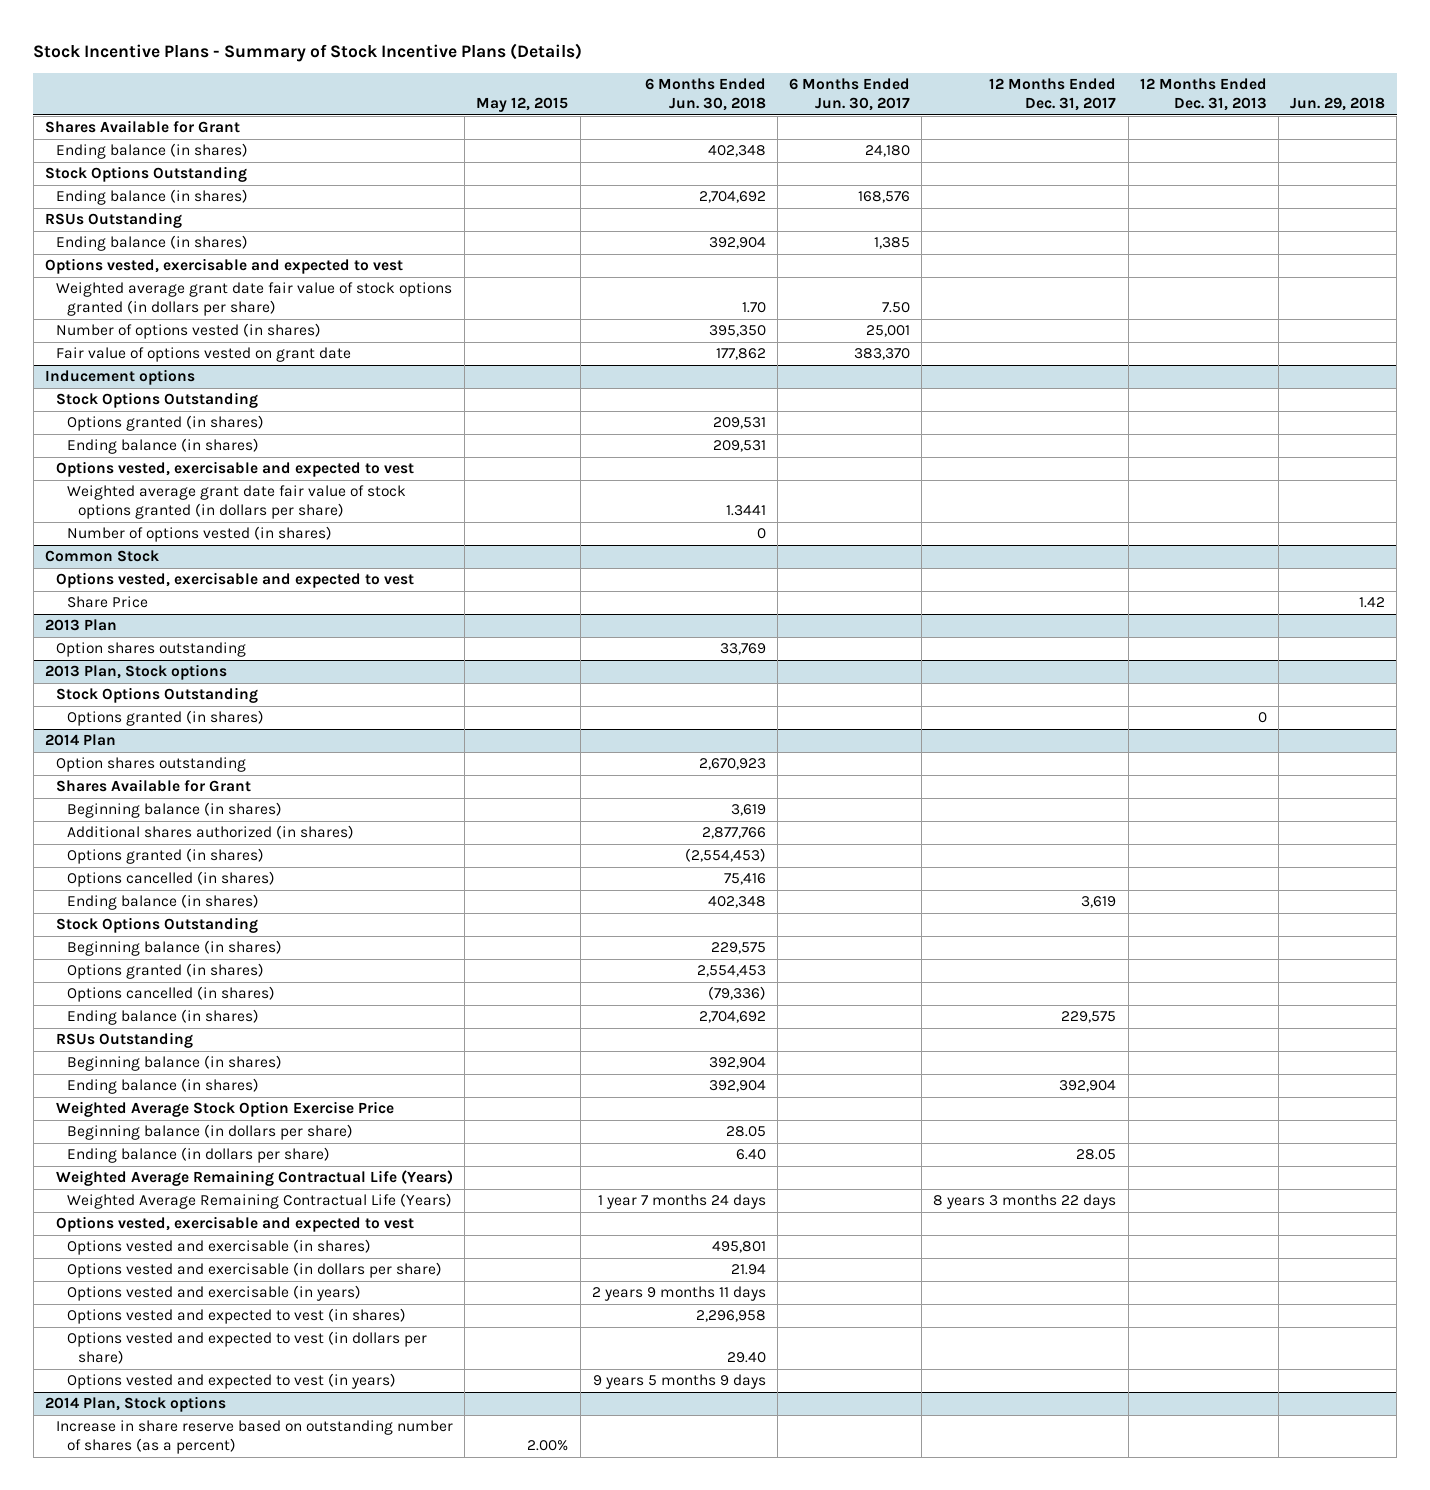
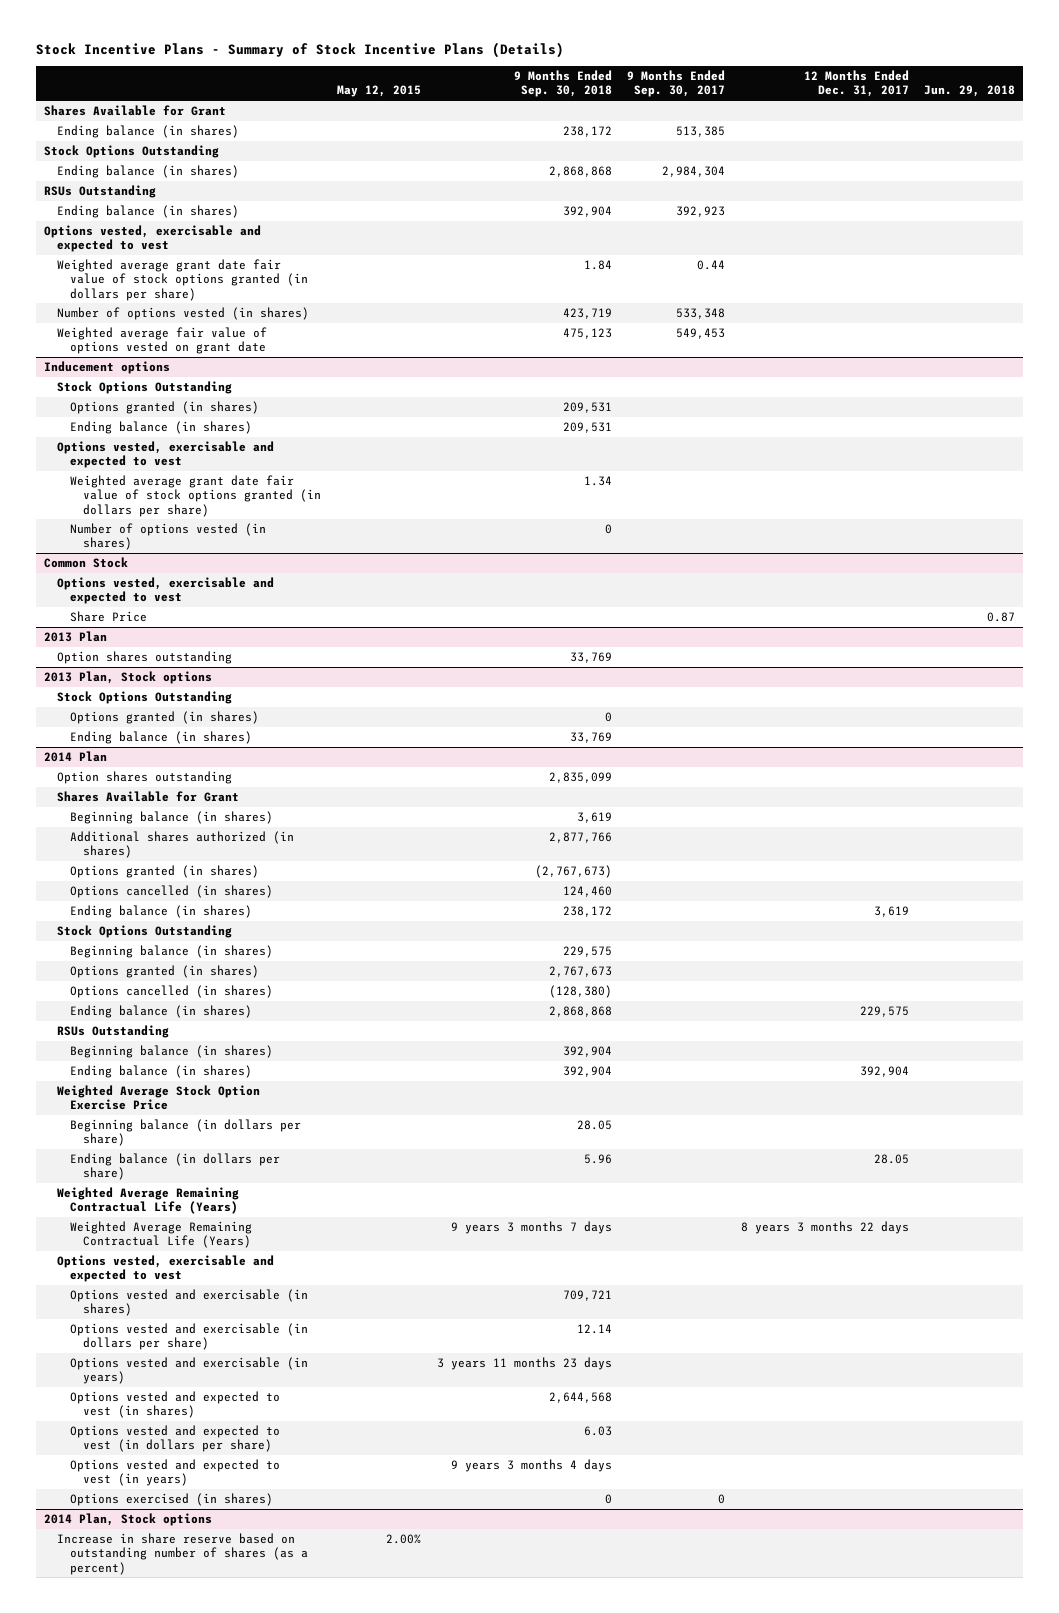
- | May 12, 2015 | 6 Months Ended Jun. 30, 2018 | 6 Months Ended Jun. 30, 2017 | 12 Months Ended Dec. 31, 2017 | 12 Months Ended Dec. 31, 2013 | Jun. 29, 2018
+ | May 12, 2015 | 9 Months Ended Sep. 30, 2018 | 9 Months Ended Sep. 30, 2017 | 12 Months Ended Dec. 31, 2017 | Jun. 29, 2018
- Fair value of options vested on grant date | | 177,862 | 383,370 | | |
+ Weighted average fair value of options vested on grant date | | 475,123 | 549,453 | |
@ Common Stock
- Share Price | | | | | | 1.42
+ Share Price | | | | | 0.87
@ 2013 Plan, Stock options
+ Ending balance (in shares) | | 33,769 | | |
@ 2014 Plan
+ Options exercised (in shares) | | 0 | 0 | |

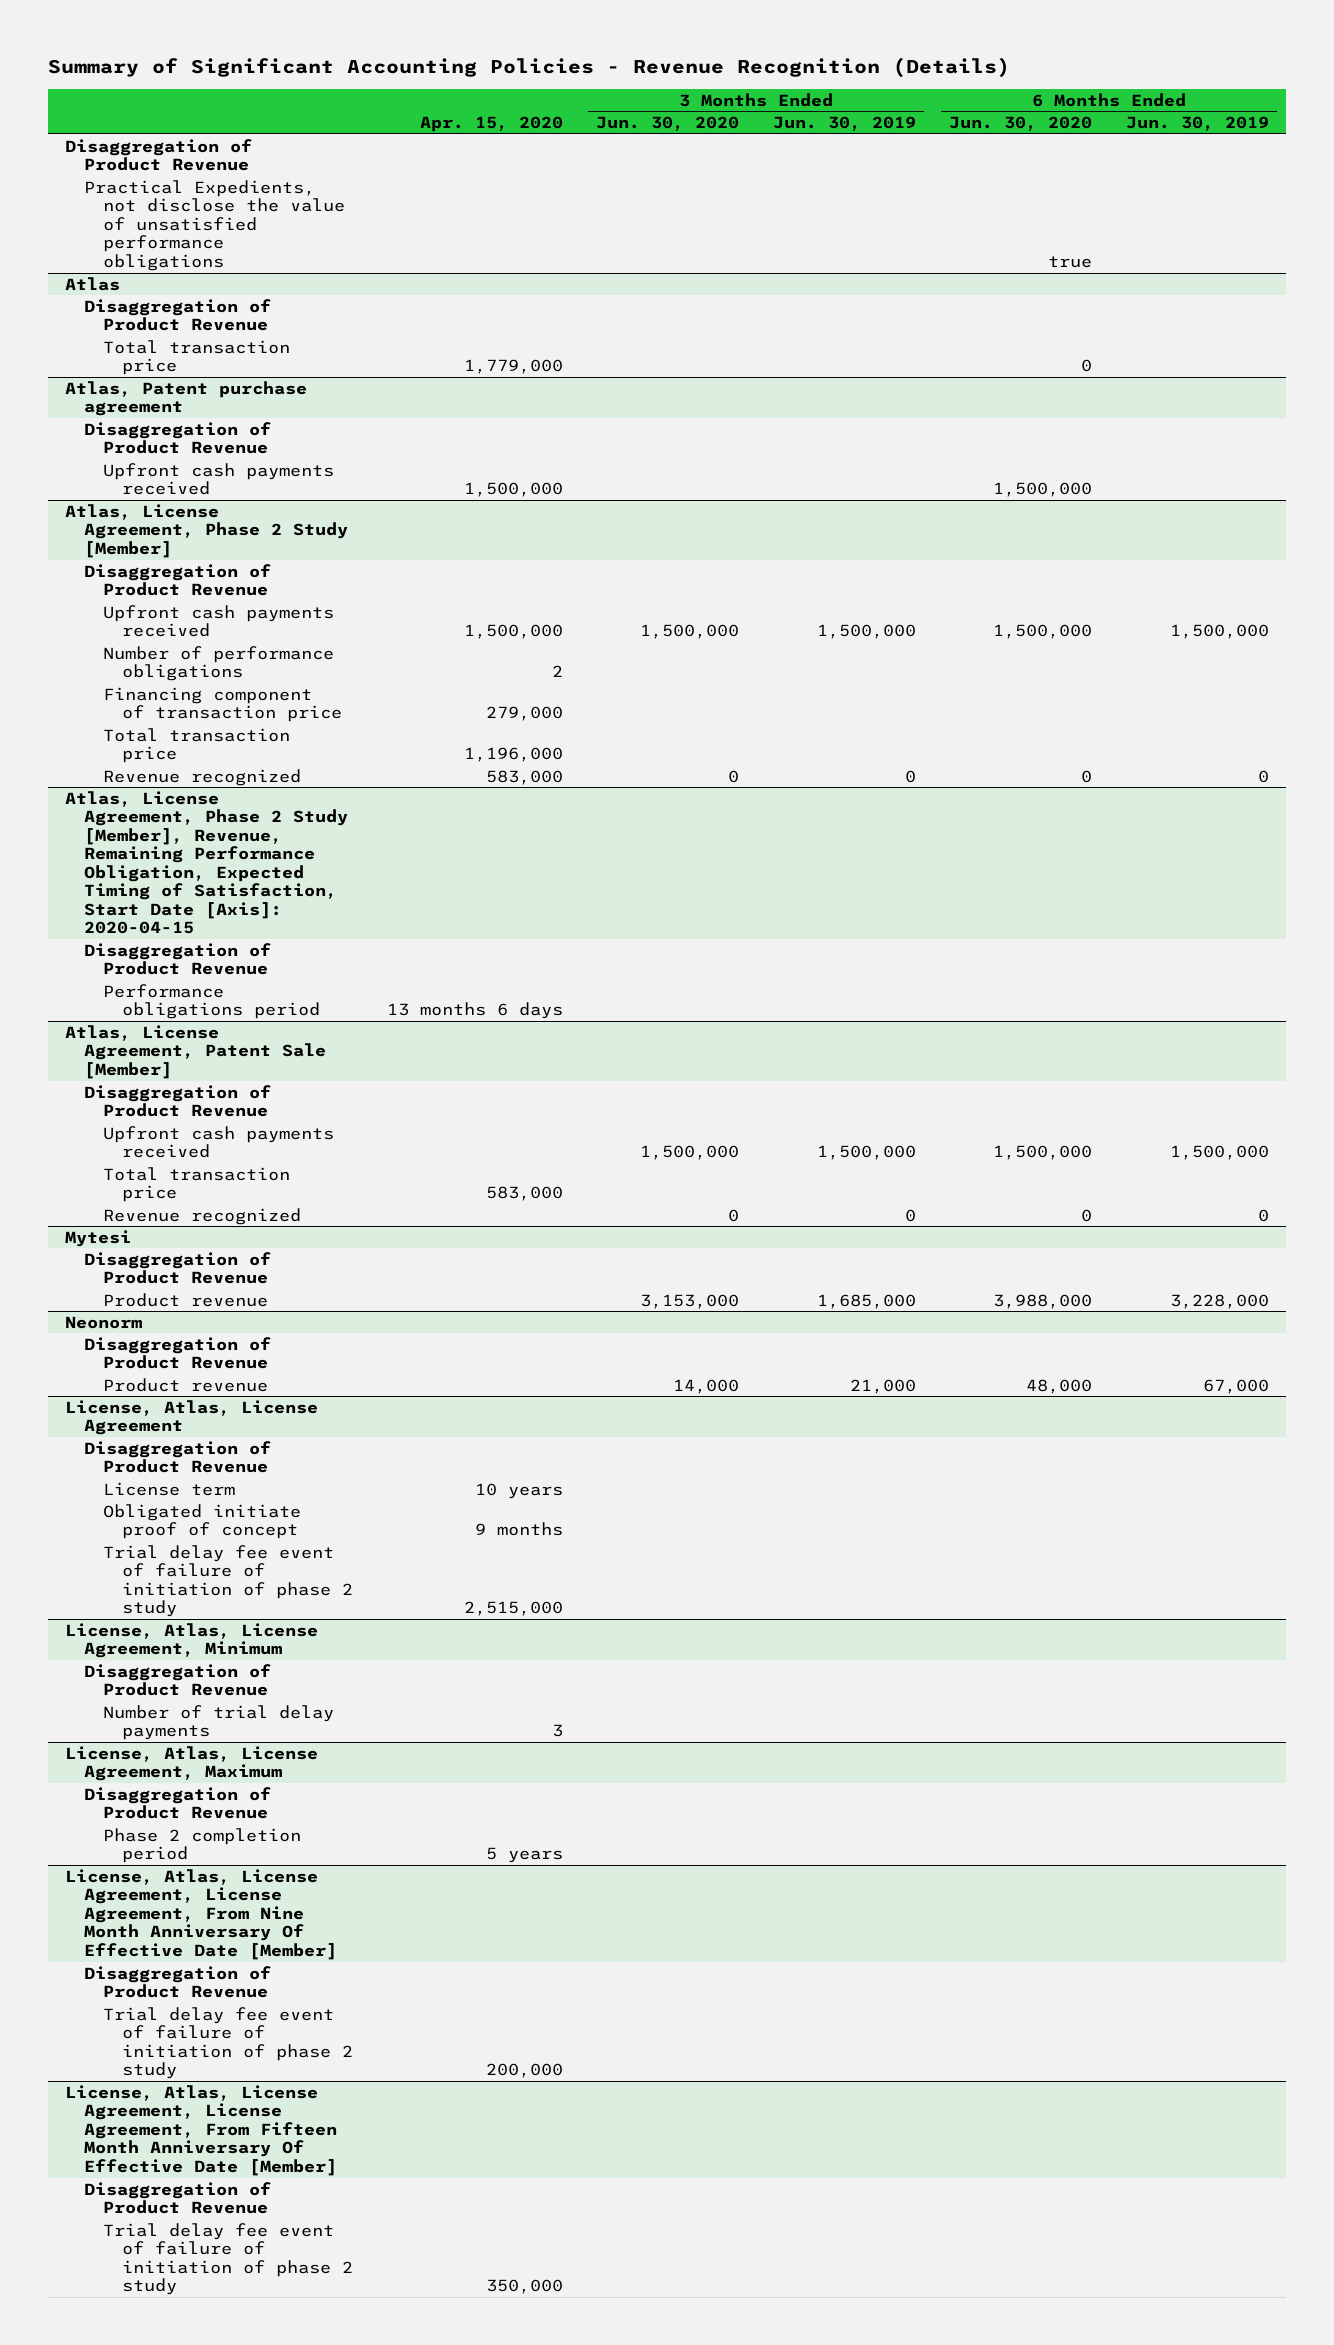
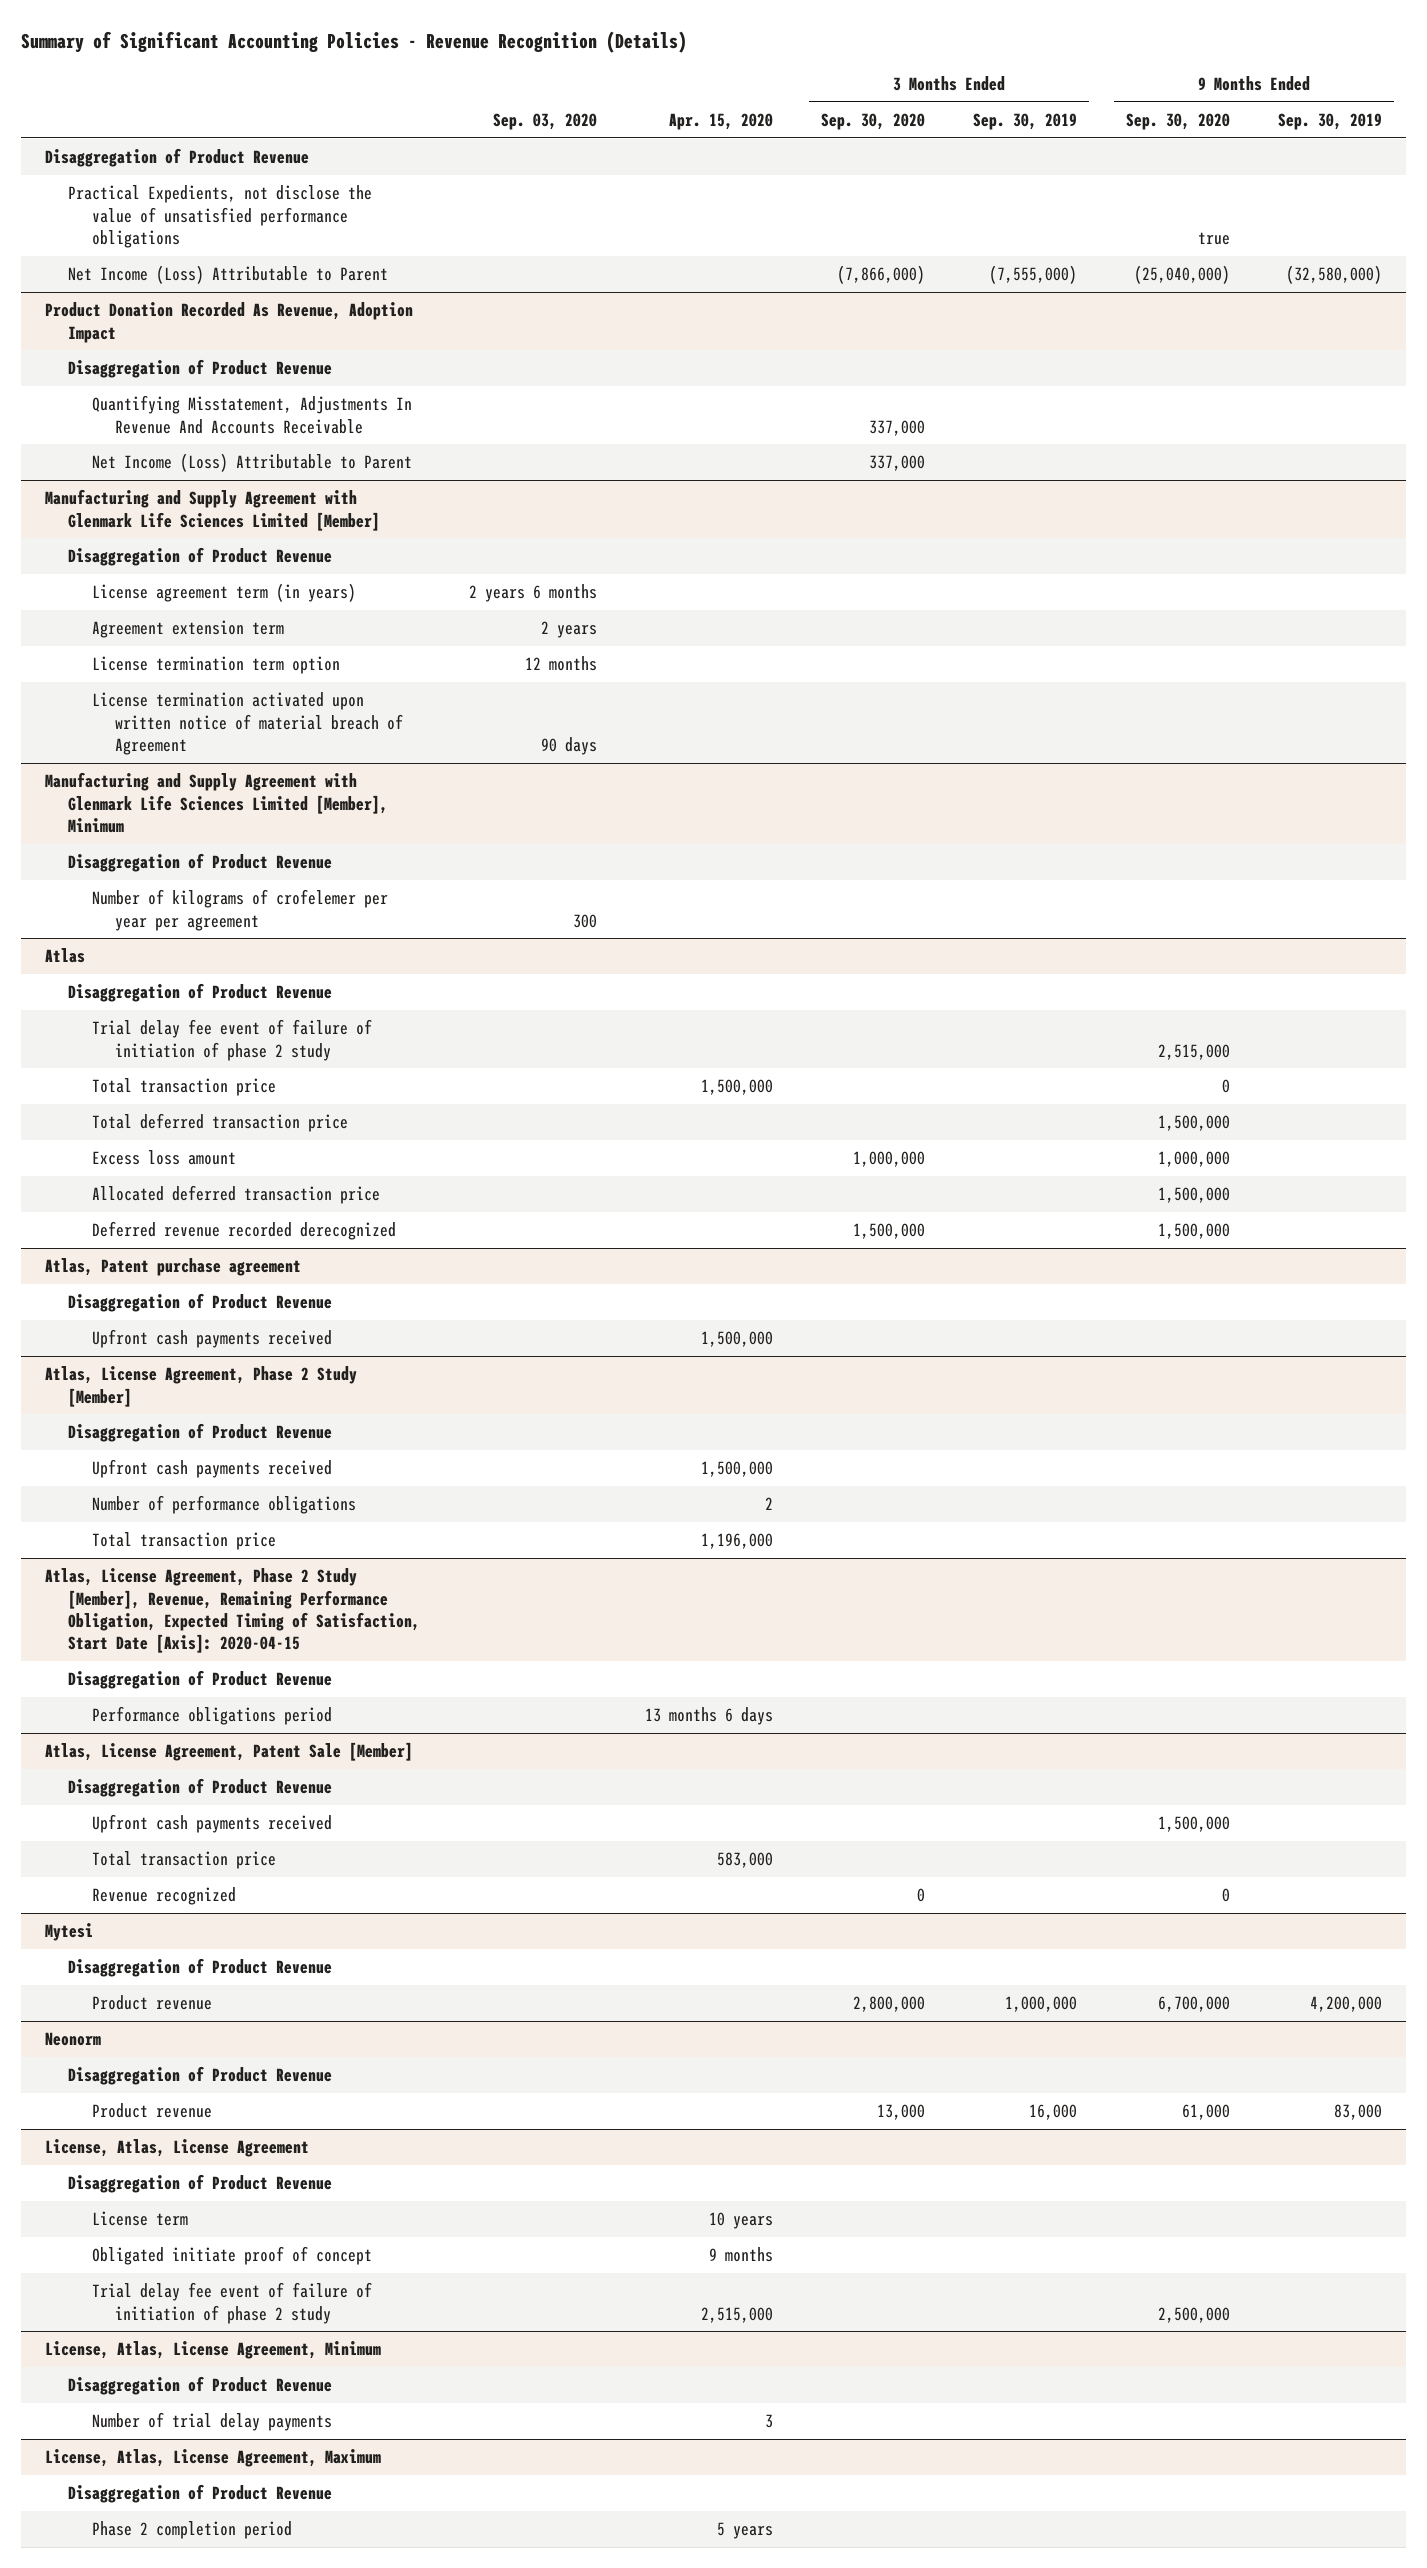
- | Apr. 15, 2020 | 3 Months Ended Jun. 30, 2020 | 3 Months Ended Jun. 30, 2019 | 6 Months Ended Jun. 30, 2020 | 6 Months Ended Jun. 30, 2019
+ | Sep. 03, 2020 | Apr. 15, 2020 | 3 Months Ended Sep. 30, 2020 | 3 Months Ended Sep. 30, 2019 | 9 Months Ended Sep. 30, 2020 | 9 Months Ended Sep. 30, 2019
+ Net Income (Loss) Attributable to Parent | | | (7,866,000) | (7,555,000) | (25,040,000) | (32,580,000)
+ Product Donation Recorded As Revenue, Adoption Impact
+ Disaggregation of Product Revenue
+ Quantifying Misstatement, Adjustments In Revenue And Accounts Receivable | | | 337,000 | | |
+ Net Income (Loss) Attributable to Parent | | | 337,000 | | |
+ Manufacturing and Supply Agreement with Glenmark Life Sciences Limited [Member]
+ Disaggregation of Product Revenue
+ License agreement term (in years) | 2 years 6 months | | | | |
+ Agreement extension term | 2 years | | | | |
+ License termination term option | 12 months | | | | |
+ License termination activated upon written notice of material breach of Agreement | 90 days | | | | |
+ Manufacturing and Supply Agreement with Glenmark Life Sciences Limited [Member], Minimum
+ Disaggregation of Product Revenue
+ Number of kilograms of crofelemer per year per agreement | 300 | | | | |
@ Atlas
- Total transaction price | 1,779,000 | | | 0 |
+ Trial delay fee event of failure of initiation of phase 2 study | | | | | 2,515,000 |
+ Total transaction price | | 1,500,000 | | | 0 |
+ Total deferred transaction price | | | | | 1,500,000 |
+ Excess loss amount | | | 1,000,000 | | 1,000,000 |
+ Allocated deferred transaction price | | | | | 1,500,000 |
+ Deferred revenue recorded derecognized | | | 1,500,000 | | 1,500,000 |
@ Atlas, License Agreement, Phase 2 Study [Member]
- Financing component of transaction price | 279,000 | | | |
- Revenue recognized | 583,000 | 0 | 0 | 0 | 0
- License, Atlas, License Agreement, License Agreement, From Nine Month Anniversary Of Effective Date [Member]
- Disaggregation of Product Revenue
- Trial delay fee event of failure of initiation of phase 2 study | 200,000 | | | |
- License, Atlas, License Agreement, License Agreement, From Fifteen Month Anniversary Of Effective Date [Member]
- Disaggregation of Product Revenue
- Trial delay fee event of failure of initiation of phase 2 study | 350,000 | | | |

